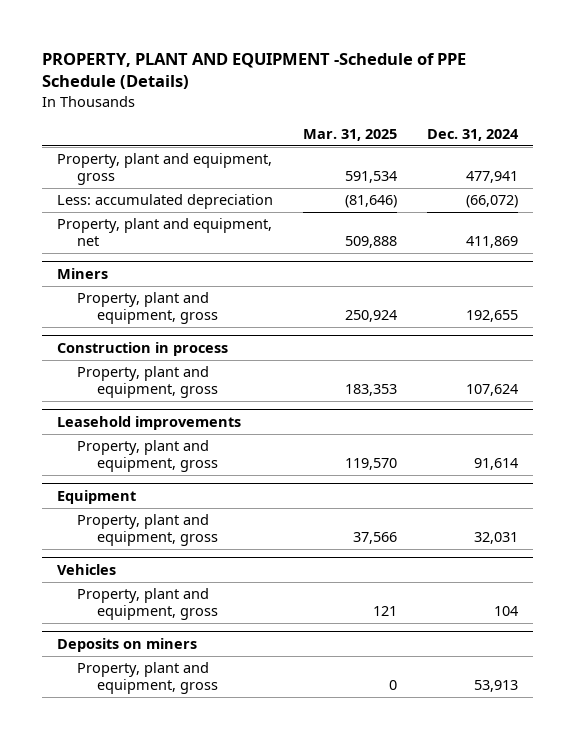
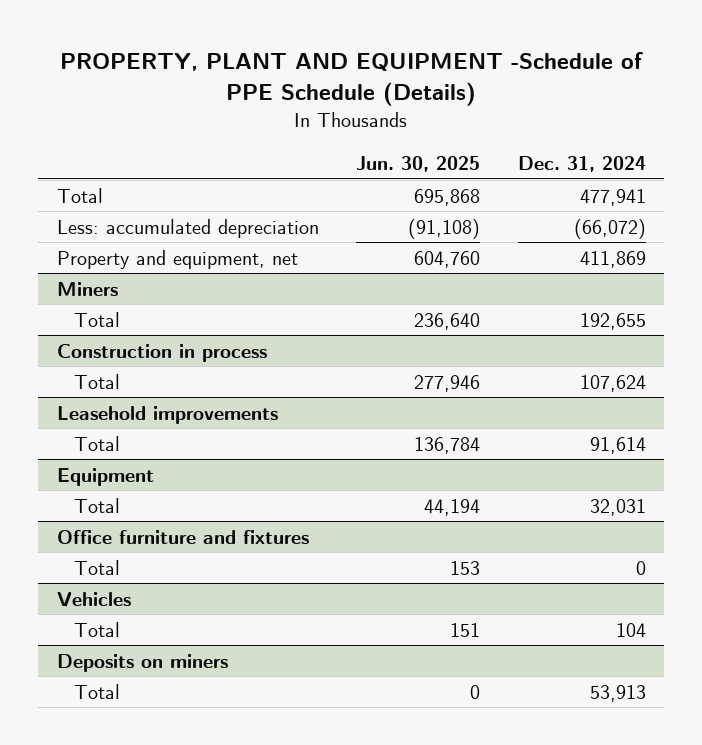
- | Mar. 31, 2025 | Dec. 31, 2024
+ | Jun. 30, 2025 | Dec. 31, 2024
- Property, plant and equipment, gross | 591,534 | 477,941
+ Total | 695,868 | 477,941
- Property, plant and equipment, net | 509,888 | 411,869
+ Property and equipment, net | 604,760 | 411,869
@ Miners
- Property, plant and equipment, gross | 250,924 | 192,655
+ Total | 236,640 | 192,655
@ Construction in process
- Property, plant and equipment, gross | 183,353 | 107,624
+ Total | 277,946 | 107,624
@ Leasehold improvements
- Property, plant and equipment, gross | 119,570 | 91,614
+ Total | 136,784 | 91,614
@ Equipment
- Property, plant and equipment, gross | 37,566 | 32,031
+ Total | 44,194 | 32,031
+ Office furniture and fixtures
+ Total | 153 | 0
@ Vehicles
- Property, plant and equipment, gross | 121 | 104
+ Total | 151 | 104
@ Deposits on miners
- Property, plant and equipment, gross | 0 | 53,913
+ Total | 0 | 53,913

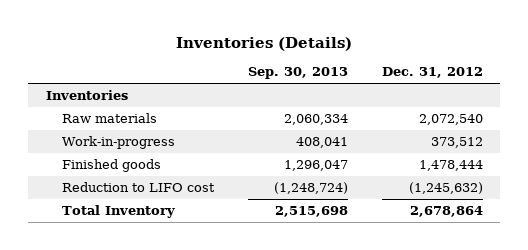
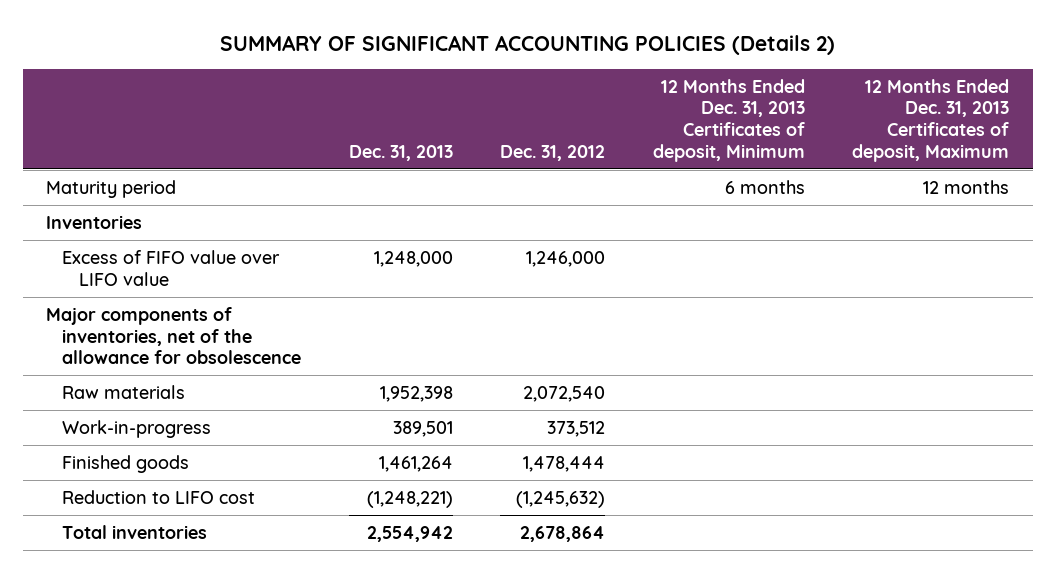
- Inventories (Details)
+ SUMMARY OF SIGNIFICANT ACCOUNTING POLICIES (Details 2)
- | Sep. 30, 2013 | Dec. 31, 2012
+ | Dec. 31, 2013 | Dec. 31, 2012 | 12 Months Ended Dec. 31, 2013 Certificates of deposit, Minimum | 12 Months Ended Dec. 31, 2013 Certificates of deposit, Maximum
+ Maturity period | | | 6 months | 12 months
+ Excess of FIFO value over LIFO value | 1,248,000 | 1,246,000 | |
+ Major components of inventories, net of the allowance for obsolescence
- Total Inventory | 2,515,698 | 2,678,864
+ Total inventories | 2,554,942 | 2,678,864 | |

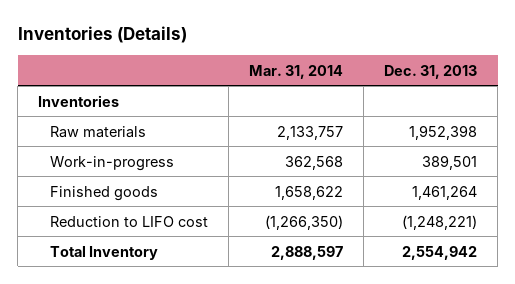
- SUMMARY OF SIGNIFICANT ACCOUNTING POLICIES (Details 2)
+ Inventories (Details)
- | Dec. 31, 2013 | Dec. 31, 2012 | 12 Months Ended Dec. 31, 2013 Certificates of deposit, Minimum | 12 Months Ended Dec. 31, 2013 Certificates of deposit, Maximum
+ | Mar. 31, 2014 | Dec. 31, 2013
- Maturity period | | | 6 months | 12 months
- Excess of FIFO value over LIFO value | 1,248,000 | 1,246,000 | |
- Major components of inventories, net of the allowance for obsolescence
- Total inventories | 2,554,942 | 2,678,864 | |
+ Total Inventory | 2,888,597 | 2,554,942

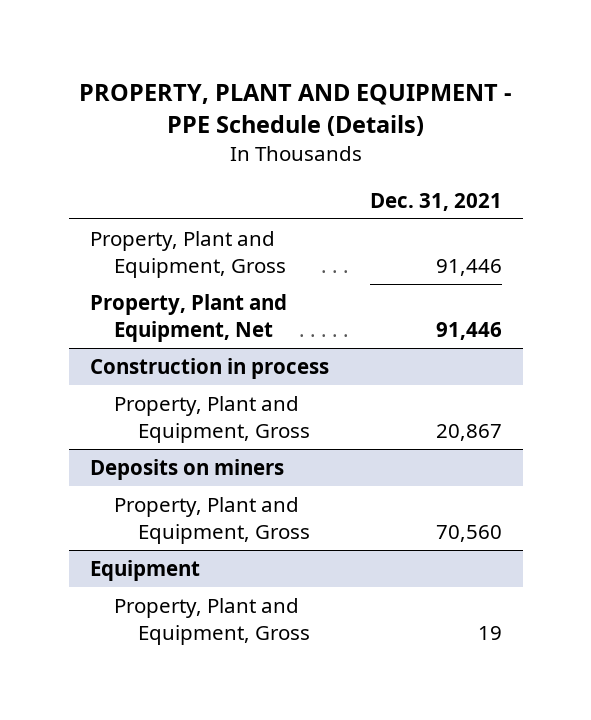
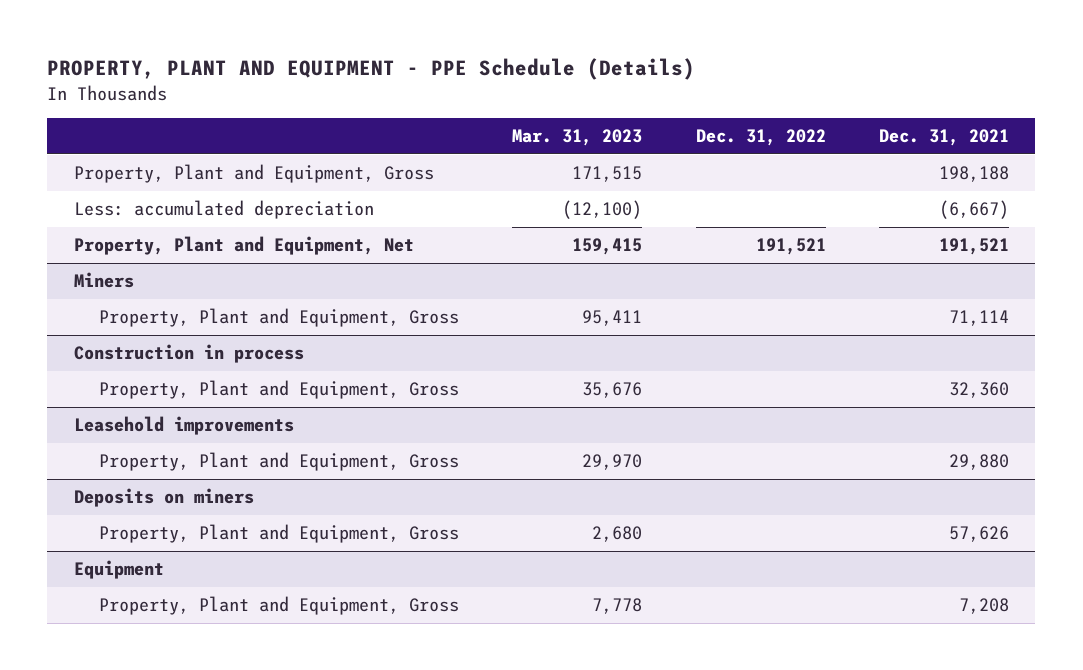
- | Dec. 31, 2021
+ | Mar. 31, 2023 | Dec. 31, 2022 | Dec. 31, 2021
- Property, Plant and Equipment, Gross | 91,446
- Property, Plant and Equipment, Net | 91,446
+ Property, Plant and Equipment, Gross | 171,515 | | 198,188
+ Less: accumulated depreciation | (12,100) | | (6,667)
+ Property, Plant and Equipment, Net | 159,415 | 191,521 | 191,521
+ Miners
+ Property, Plant and Equipment, Gross | 95,411 | | 71,114
@ Construction in process
- Property, Plant and Equipment, Gross | 20,867
+ Property, Plant and Equipment, Gross | 35,676 | | 32,360
+ Leasehold improvements
+ Property, Plant and Equipment, Gross | 29,970 | | 29,880
@ Deposits on miners
- Property, Plant and Equipment, Gross | 70,560
+ Property, Plant and Equipment, Gross | 2,680 | | 57,626
@ Equipment
- Property, Plant and Equipment, Gross | 19
+ Property, Plant and Equipment, Gross | 7,778 | | 7,208

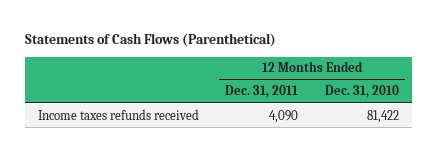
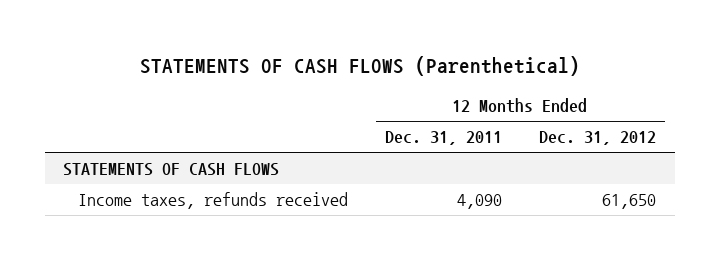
- Statements of Cash Flows (Parenthetical)
+ STATEMENTS OF CASH FLOWS (Parenthetical)
- | 12 Months Ended Dec. 31, 2011 | 12 Months Ended Dec. 31, 2010
+ | 12 Months Ended Dec. 31, 2011 | 12 Months Ended Dec. 31, 2012
- Income taxes refunds received | 4,090 | 81,422
+ STATEMENTS OF CASH FLOWS
+ Income taxes, refunds received | 4,090 | 61,650

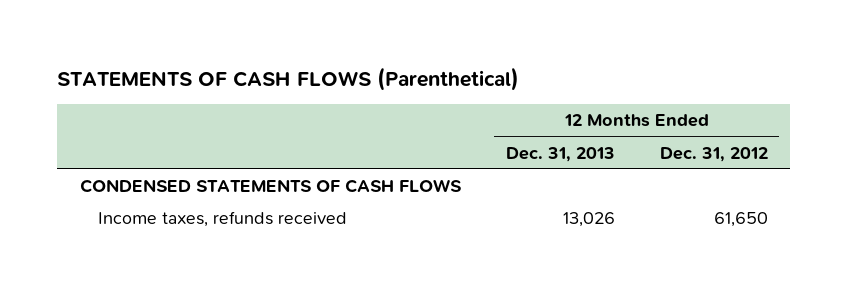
- | 12 Months Ended Dec. 31, 2011 | 12 Months Ended Dec. 31, 2012
+ | 12 Months Ended Dec. 31, 2013 | 12 Months Ended Dec. 31, 2012
- STATEMENTS OF CASH FLOWS
+ CONDENSED STATEMENTS OF CASH FLOWS

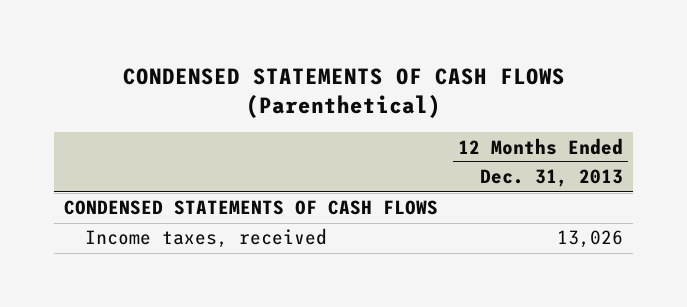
- STATEMENTS OF CASH FLOWS (Parenthetical)
+ CONDENSED STATEMENTS OF CASH FLOWS (Parenthetical)
- | 12 Months Ended Dec. 31, 2013 | 12 Months Ended Dec. 31, 2012
+ | 12 Months Ended Dec. 31, 2013
- Income taxes, refunds received | 13,026 | 61,650
+ Income taxes, received | 13,026

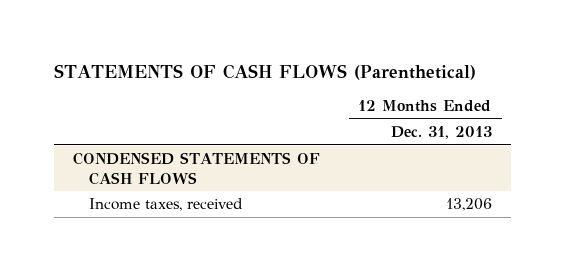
- CONDENSED STATEMENTS OF CASH FLOWS (Parenthetical)
+ STATEMENTS OF CASH FLOWS (Parenthetical)
- Income taxes, received | 13,026
+ Income taxes, received | 13,206

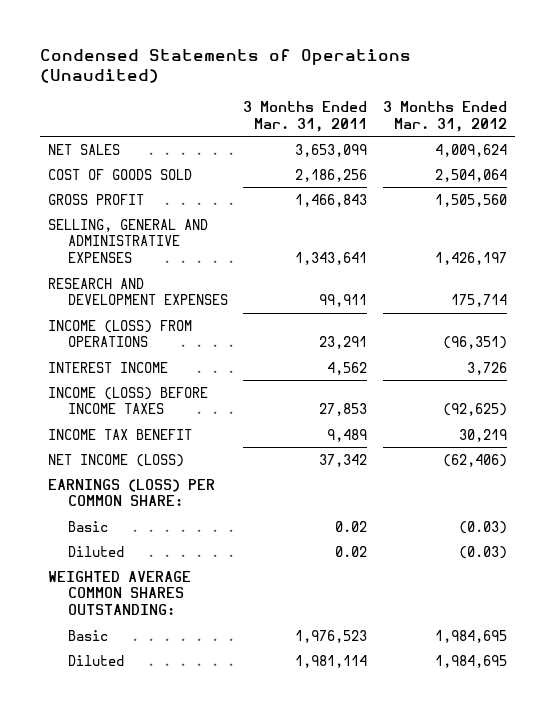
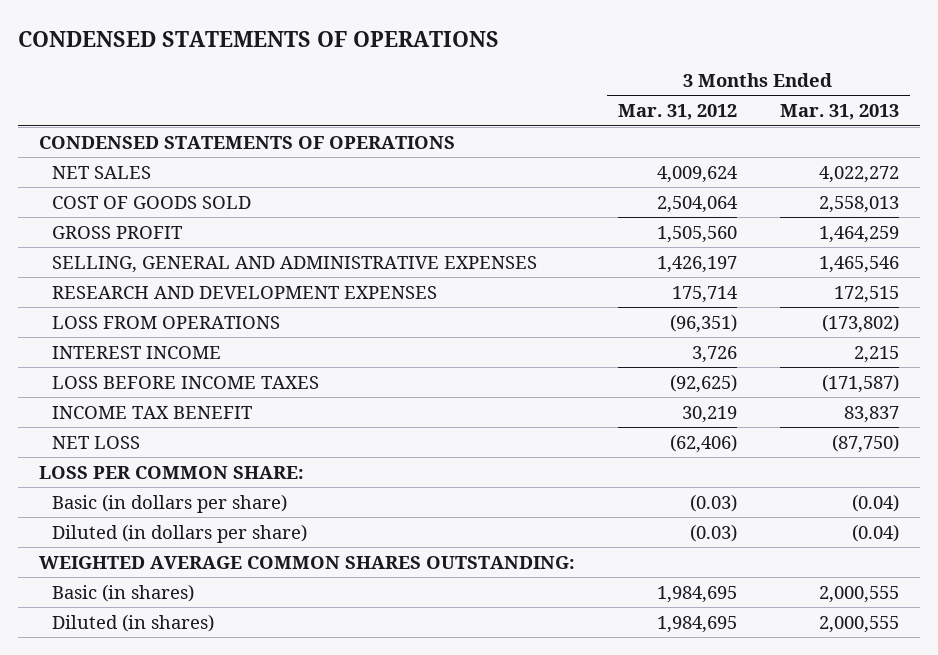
- Condensed Statements of Operations (Unaudited)
+ CONDENSED STATEMENTS OF OPERATIONS
- | 3 Months Ended Mar. 31, 2011 | 3 Months Ended Mar. 31, 2012
+ | 3 Months Ended Mar. 31, 2012 | 3 Months Ended Mar. 31, 2013
+ CONDENSED STATEMENTS OF OPERATIONS
- INCOME (LOSS) FROM OPERATIONS | 23,291 | (96,351)
+ LOSS FROM OPERATIONS | (96,351) | (173,802)
- INCOME (LOSS) BEFORE INCOME TAXES | 27,853 | (92,625)
+ LOSS BEFORE INCOME TAXES | (92,625) | (171,587)
- NET INCOME (LOSS) | 37,342 | (62,406)
- EARNINGS (LOSS) PER COMMON SHARE:
- Basic | 0.02 | (0.03)
- Diluted | 0.02 | (0.03)
+ NET LOSS | (62,406) | (87,750)
+ LOSS PER COMMON SHARE:
+ Basic (in dollars per share) | (0.03) | (0.04)
+ Diluted (in dollars per share) | (0.03) | (0.04)
- Basic | 1,976,523 | 1,984,695
- Diluted | 1,981,114 | 1,984,695
+ Basic (in shares) | 1,984,695 | 2,000,555
+ Diluted (in shares) | 1,984,695 | 2,000,555

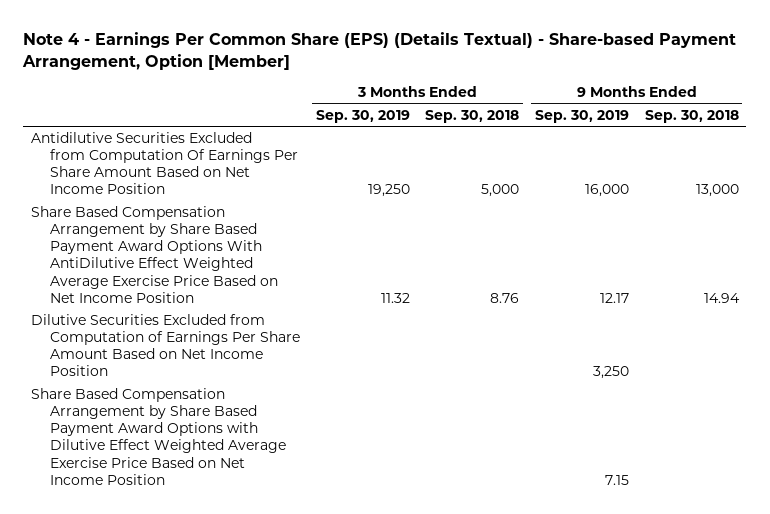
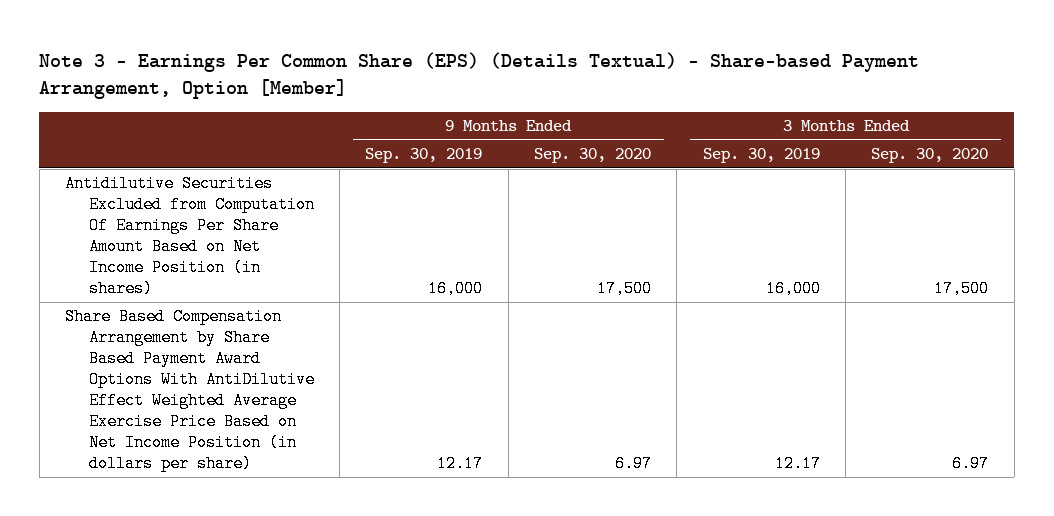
- Note 4 - Earnings Per Common Share (EPS) (Details Textual) - Share-based Payment Arrangement, Option [Member]
+ Note 3 - Earnings Per Common Share (EPS) (Details Textual) - Share-based Payment Arrangement, Option [Member]
- | 3 Months Ended Sep. 30, 2019 | 3 Months Ended Sep. 30, 2018 | 9 Months Ended Sep. 30, 2019 | 9 Months Ended Sep. 30, 2018
+ | 9 Months Ended Sep. 30, 2019 | 9 Months Ended Sep. 30, 2020 | 3 Months Ended Sep. 30, 2019 | 3 Months Ended Sep. 30, 2020
- Antidilutive Securities Excluded from Computation Of Earnings Per Share Amount Based on Net Income Position | 19,250 | 5,000 | 16,000 | 13,000
- Share Based Compensation Arrangement by Share Based Payment Award Options With AntiDilutive Effect Weighted Average Exercise Price Based on Net Income Position | 11.32 | 8.76 | 12.17 | 14.94
- Dilutive Securities Excluded from Computation of Earnings Per Share Amount Based on Net Income Position | | | 3,250 |
- Share Based Compensation Arrangement by Share Based Payment Award Options with Dilutive Effect Weighted Average Exercise Price Based on Net Income Position | | | 7.15 |
+ Antidilutive Securities Excluded from Computation Of Earnings Per Share Amount Based on Net Income Position (in shares) | 16,000 | 17,500 | 16,000 | 17,500
+ Share Based Compensation Arrangement by Share Based Payment Award Options With AntiDilutive Effect Weighted Average Exercise Price Based on Net Income Position (in dollars per share) | 12.17 | 6.97 | 12.17 | 6.97

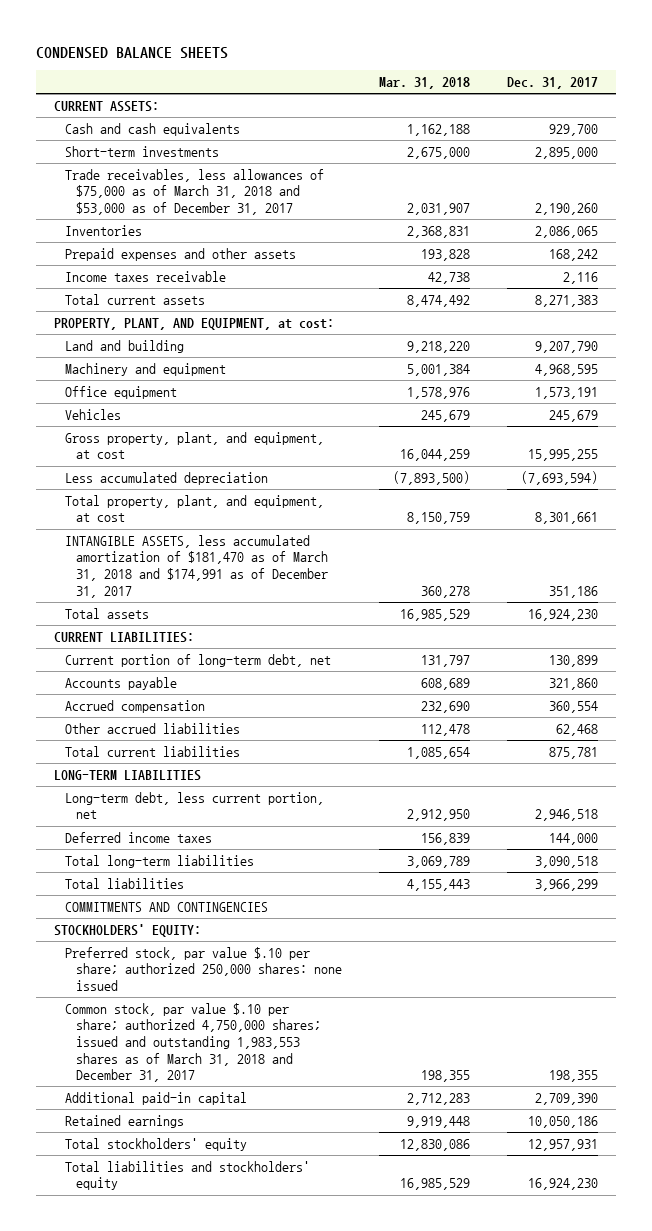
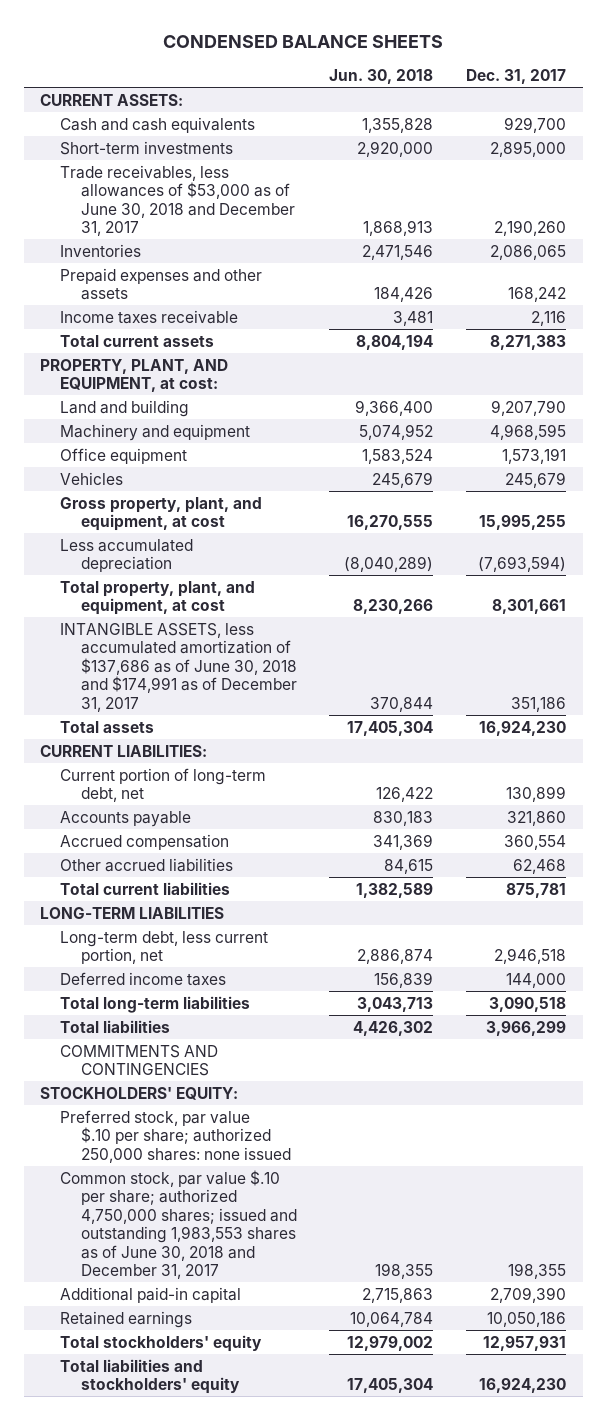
- | Mar. 31, 2018 | Dec. 31, 2017
+ | Jun. 30, 2018 | Dec. 31, 2017
- Trade receivables, less allowances of $75,000 as of March 31, 2018 and $53,000 as of December 31, 2017 | 2,031,907 | 2,190,260
+ Trade receivables, less allowances of $53,000 as of June 30, 2018 and December 31, 2017 | 1,868,913 | 2,190,260
- INTANGIBLE ASSETS, less accumulated amortization of $181,470 as of March 31, 2018 and $174,991 as of December 31, 2017 | 360,278 | 351,186
+ INTANGIBLE ASSETS, less accumulated amortization of $137,686 as of June 30, 2018 and $174,991 as of December 31, 2017 | 370,844 | 351,186
- Common stock, par value $.10 per share; authorized 4,750,000 shares; issued and outstanding 1,983,553 shares as of March 31, 2018 and December 31, 2017 | 198,355 | 198,355
+ Common stock, par value $.10 per share; authorized 4,750,000 shares; issued and outstanding 1,983,553 shares as of June 30, 2018 and December 31, 2017 | 198,355 | 198,355

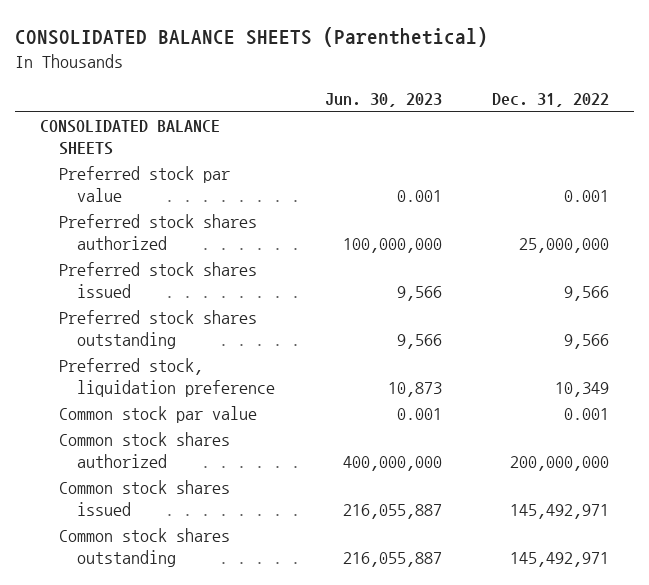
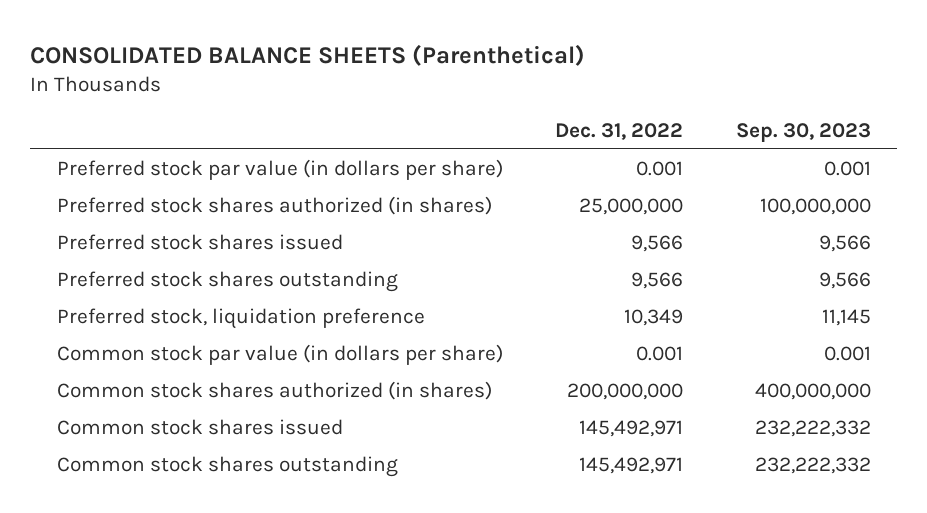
- | Jun. 30, 2023 | Dec. 31, 2022
+ | Dec. 31, 2022 | Sep. 30, 2023
- CONSOLIDATED BALANCE SHEETS
- Preferred stock par value | 0.001 | 0.001
- Preferred stock shares authorized | 100,000,000 | 25,000,000
+ Preferred stock par value (in dollars per share) | 0.001 | 0.001
+ Preferred stock shares authorized (in shares) | 25,000,000 | 100,000,000
- Common stock par value | 0.001 | 0.001
- Common stock shares authorized | 400,000,000 | 200,000,000
+ Common stock par value (in dollars per share) | 0.001 | 0.001
+ Common stock shares authorized (in shares) | 200,000,000 | 400,000,000

